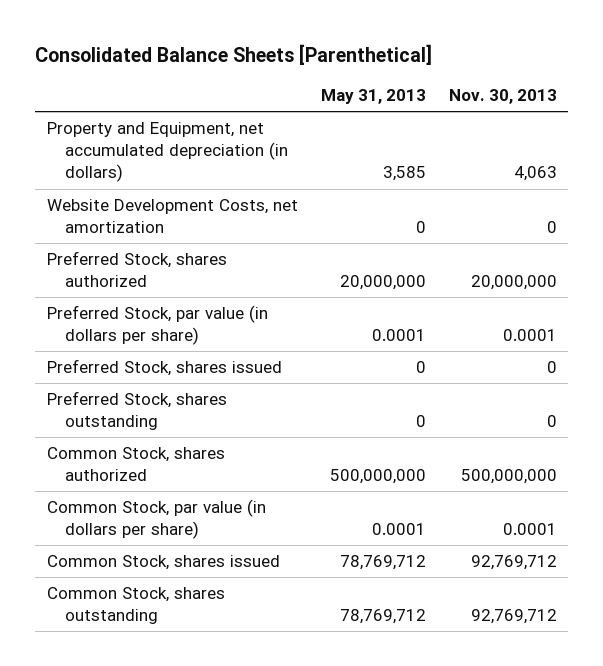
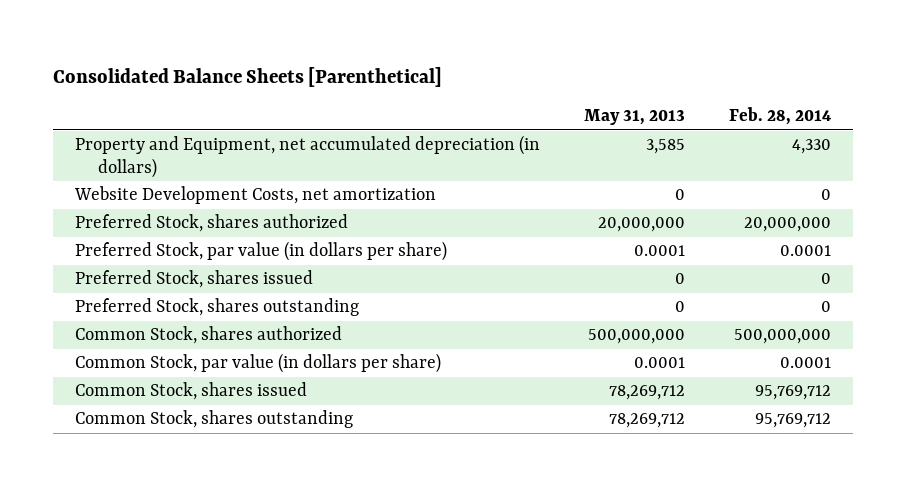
- | May 31, 2013 | Nov. 30, 2013
+ | May 31, 2013 | Feb. 28, 2014
- Common Stock, shares issued | 78,769,712 | 92,769,712
- Common Stock, shares outstanding | 78,769,712 | 92,769,712
+ Common Stock, shares issued | 78,269,712 | 95,769,712
+ Common Stock, shares outstanding | 78,269,712 | 95,769,712

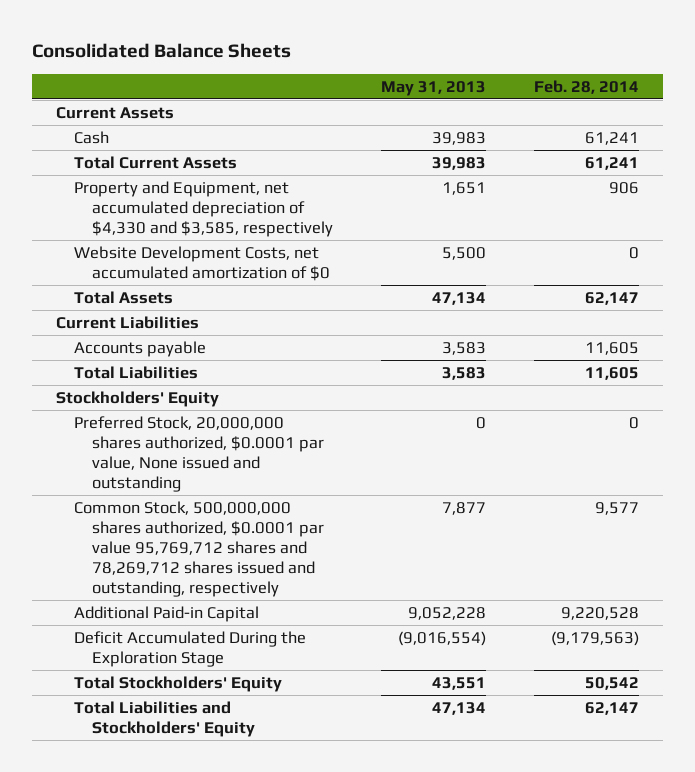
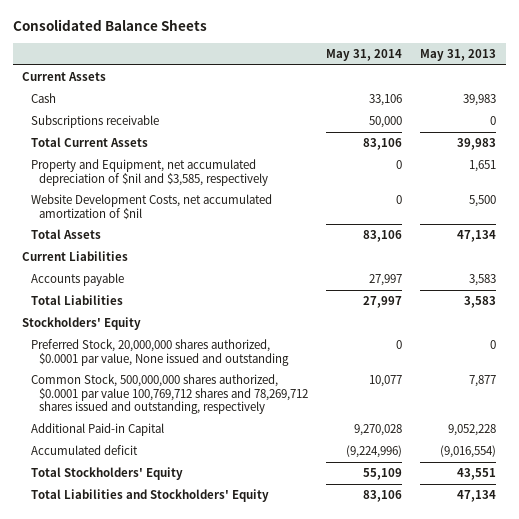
- | May 31, 2013 | Feb. 28, 2014
+ | May 31, 2014 | May 31, 2013
+ Subscriptions receivable | 50,000 | 0
- Property and Equipment, net accumulated depreciation of $4,330 and $3,585, respectively | 1,651 | 906
- Website Development Costs, net accumulated amortization of $0 | 5,500 | 0
+ Property and Equipment, net accumulated depreciation of $nil and $3,585, respectively | 0 | 1,651
+ Website Development Costs, net accumulated amortization of $nil | 0 | 5,500
- Common Stock, 500,000,000 shares authorized, $0.0001 par value 95,769,712 shares and 78,269,712 shares issued and outstanding, respectively | 7,877 | 9,577
+ Common Stock, 500,000,000 shares authorized, $0.0001 par value 100,769,712 shares and 78,269,712 shares issued and outstanding, respectively | 10,077 | 7,877
- Deficit Accumulated During the Exploration Stage | (9,016,554) | (9,179,563)
+ Accumulated deficit | (9,224,996) | (9,016,554)

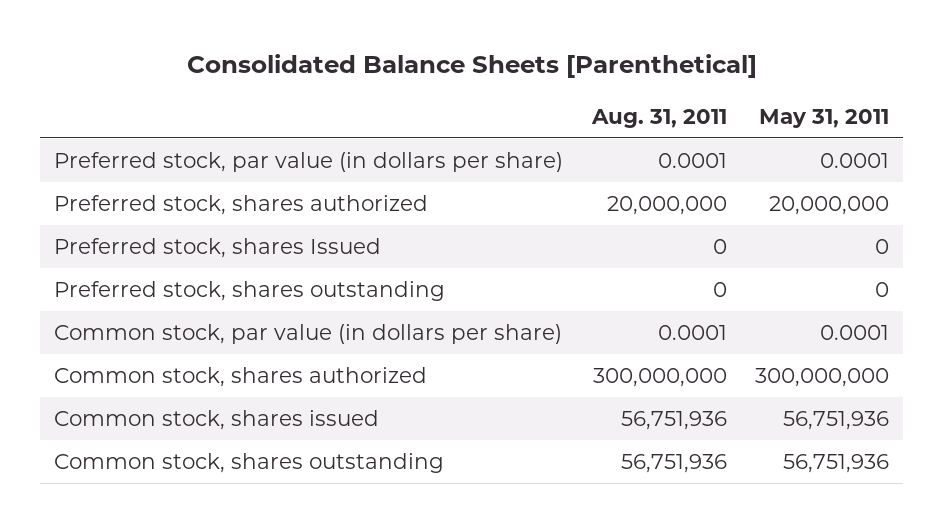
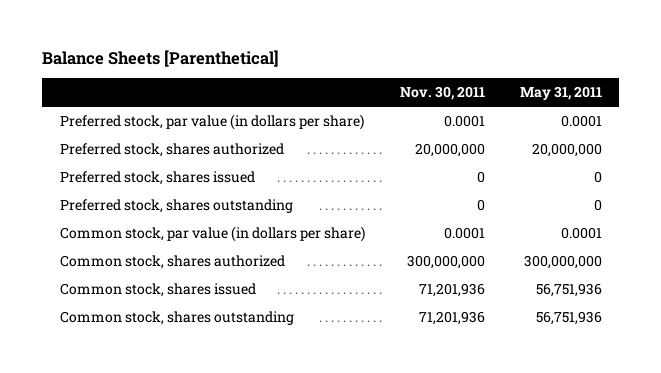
- Consolidated Balance Sheets [Parenthetical]
+ Balance Sheets [Parenthetical]
- | Aug. 31, 2011 | May 31, 2011
+ | Nov. 30, 2011 | May 31, 2011
- Preferred stock, shares Issued | 0 | 0
+ Preferred stock, shares issued | 0 | 0

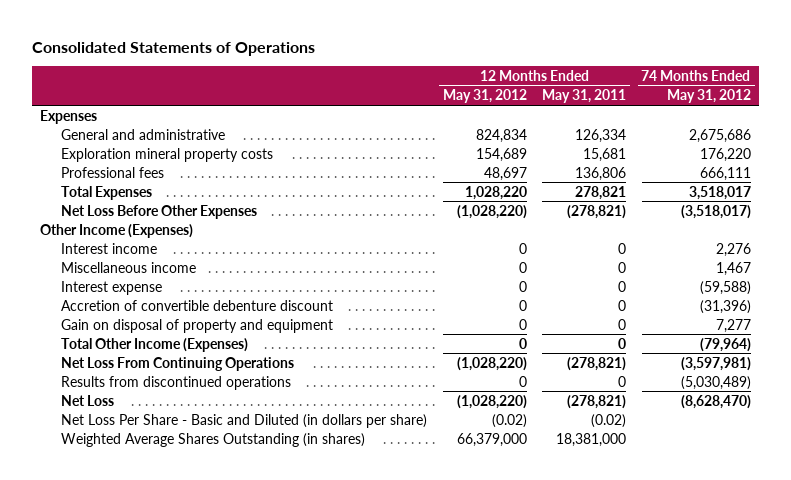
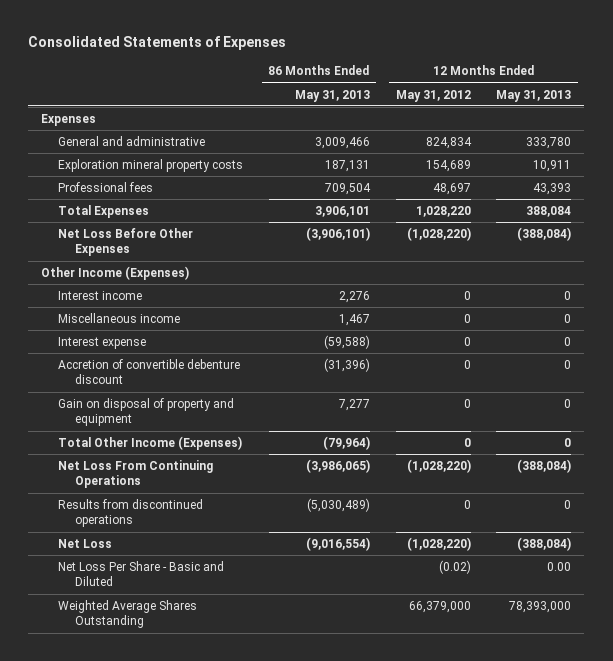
- Consolidated Statements of Operations
+ Consolidated Statements of Expenses
- | 12 Months Ended May 31, 2012 | 12 Months Ended May 31, 2011 | 74 Months Ended May 31, 2012
+ | 86 Months Ended May 31, 2013 | 12 Months Ended May 31, 2012 | 12 Months Ended May 31, 2013
- Net Loss Per Share - Basic and Diluted (in dollars per share) | (0.02) | (0.02) |
- Weighted Average Shares Outstanding (in shares) | 66,379,000 | 18,381,000 |
+ Net Loss Per Share - Basic and Diluted | | (0.02) | 0.00
+ Weighted Average Shares Outstanding | | 66,379,000 | 78,393,000

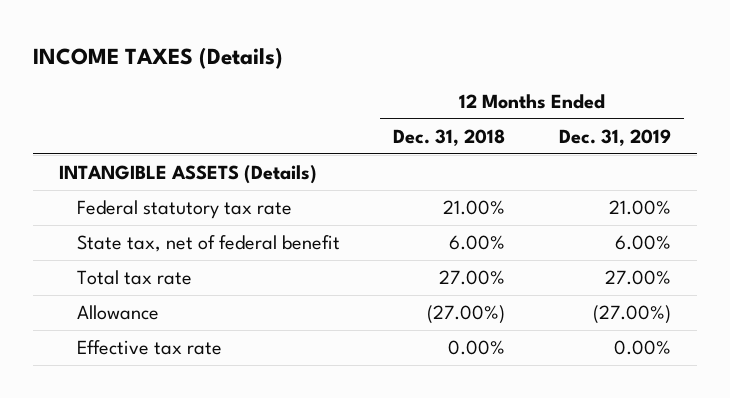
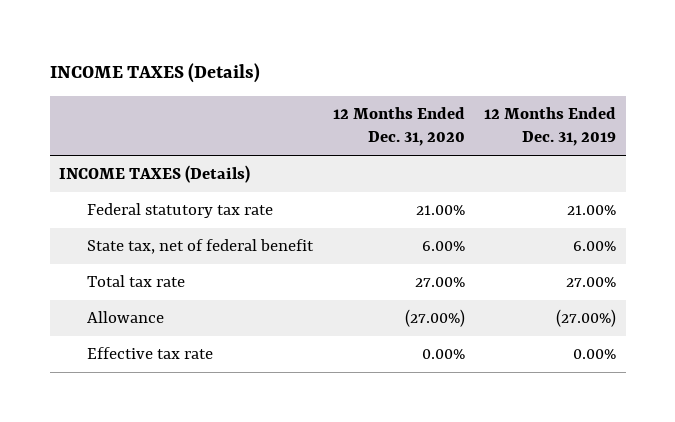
- | 12 Months Ended Dec. 31, 2018 | 12 Months Ended Dec. 31, 2019
+ | 12 Months Ended Dec. 31, 2020 | 12 Months Ended Dec. 31, 2019
- INTANGIBLE ASSETS (Details)
+ INCOME TAXES (Details)

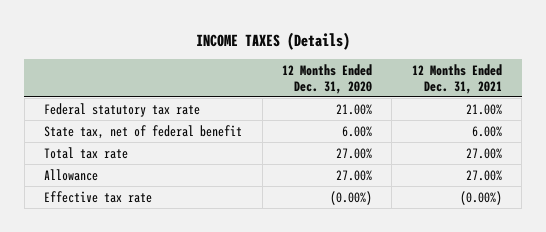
- | 12 Months Ended Dec. 31, 2020 | 12 Months Ended Dec. 31, 2019
+ | 12 Months Ended Dec. 31, 2020 | 12 Months Ended Dec. 31, 2021
- INCOME TAXES (Details)
- Allowance | (27.00%) | (27.00%)
- Effective tax rate | 0.00% | 0.00%
+ Allowance | 27.00% | 27.00%
+ Effective tax rate | (0.00%) | (0.00%)

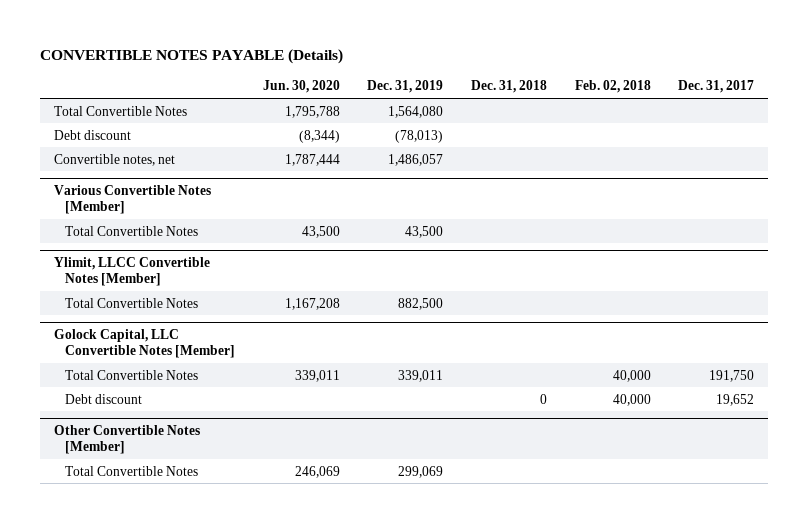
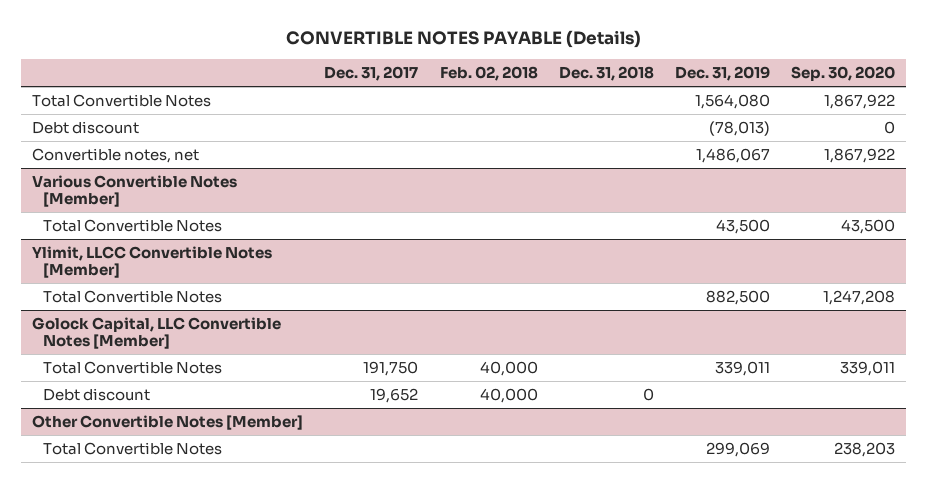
- | Jun. 30, 2020 | Dec. 31, 2019 | Dec. 31, 2018 | Feb. 02, 2018 | Dec. 31, 2017
+ | Dec. 31, 2017 | Feb. 02, 2018 | Dec. 31, 2018 | Dec. 31, 2019 | Sep. 30, 2020
- Convertible notes, net | 1,787,444 | 1,486,057 | | |
+ Convertible notes, net | | | | 1,486,067 | 1,867,922

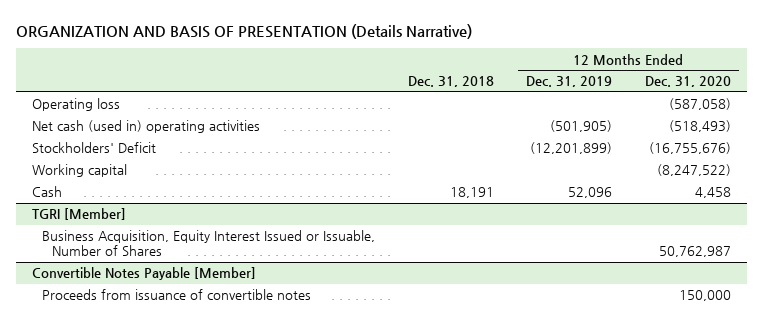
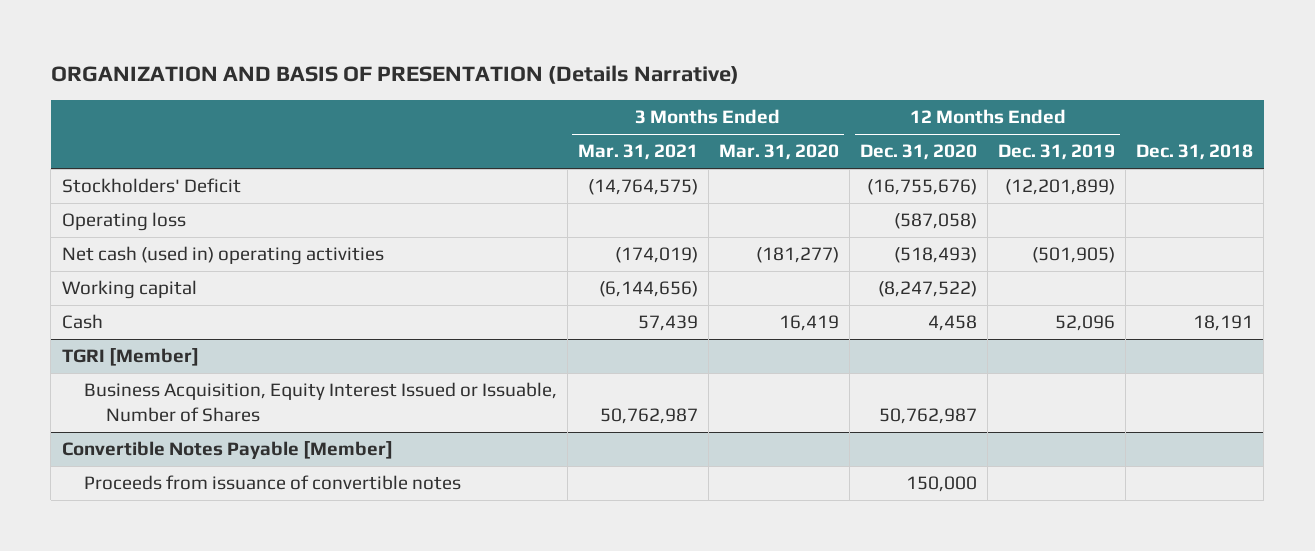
- | Dec. 31, 2018 | 12 Months Ended Dec. 31, 2019 | 12 Months Ended Dec. 31, 2020
+ | 3 Months Ended Mar. 31, 2021 | 3 Months Ended Mar. 31, 2020 | 12 Months Ended Dec. 31, 2020 | 12 Months Ended Dec. 31, 2019 | Dec. 31, 2018
moved up: Stockholders' Deficit | (14,764,575) | | (16,755,676) | (12,201,899) |

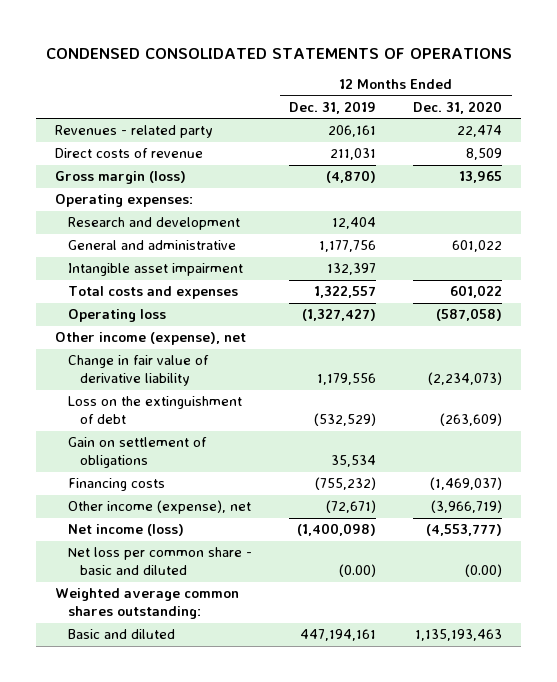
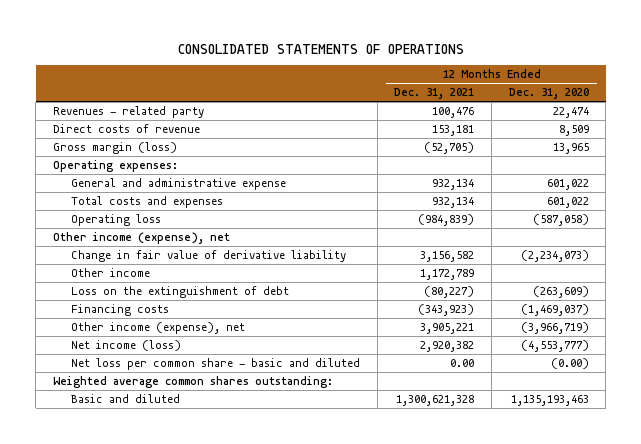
- CONDENSED CONSOLIDATED STATEMENTS OF OPERATIONS
+ CONSOLIDATED STATEMENTS OF OPERATIONS
- | 12 Months Ended Dec. 31, 2019 | 12 Months Ended Dec. 31, 2020
+ | 12 Months Ended Dec. 31, 2021 | 12 Months Ended Dec. 31, 2020
- Research and development | 12,404 |
- General and administrative | 1,177,756 | 601,022
- Intangible asset impairment | 132,397 |
+ General and administrative expense | 932,134 | 601,022
+ Other income | 1,172,789 |
- Gain on settlement of obligations | 35,534 |

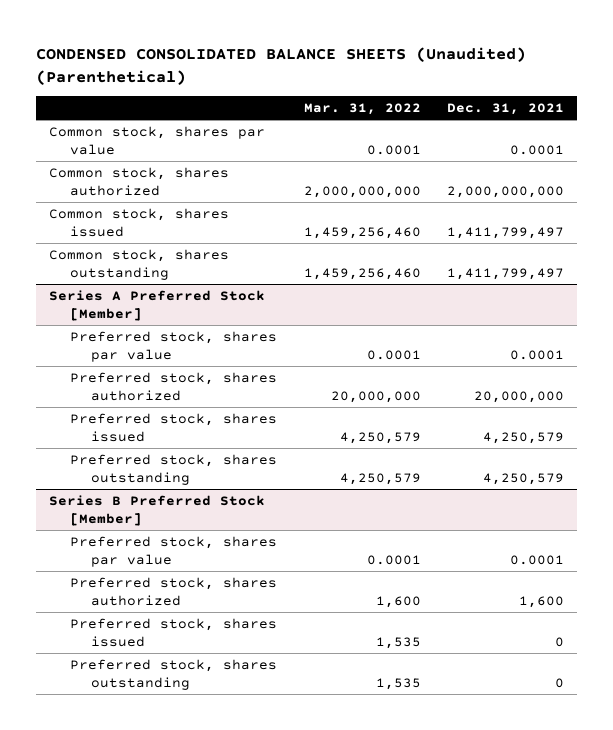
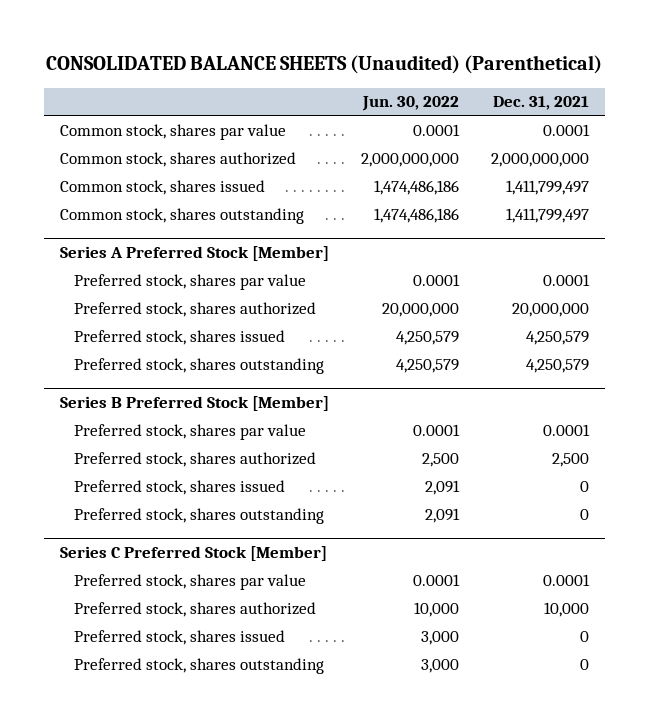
- CONDENSED CONSOLIDATED BALANCE SHEETS (Unaudited) (Parenthetical)
+ CONSOLIDATED BALANCE SHEETS (Unaudited) (Parenthetical)
- | Mar. 31, 2022 | Dec. 31, 2021
+ | Jun. 30, 2022 | Dec. 31, 2021
@ Series B Preferred Stock [Member]
- Preferred stock, shares authorized | 1,600 | 1,600
+ Preferred stock, shares authorized | 2,500 | 2,500
+ Series C Preferred Stock [Member]
+ Preferred stock, shares par value | 0.0001 | 0.0001
+ Preferred stock, shares authorized | 10,000 | 10,000
+ Preferred stock, shares issued | 3,000 | 0
+ Preferred stock, shares outstanding | 3,000 | 0

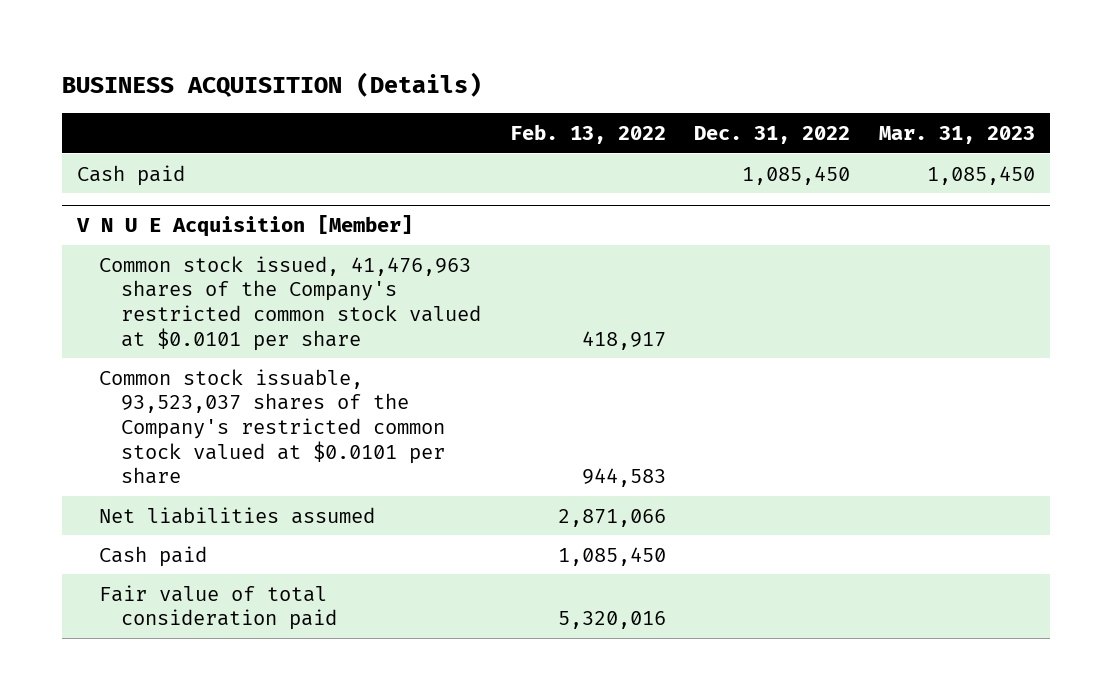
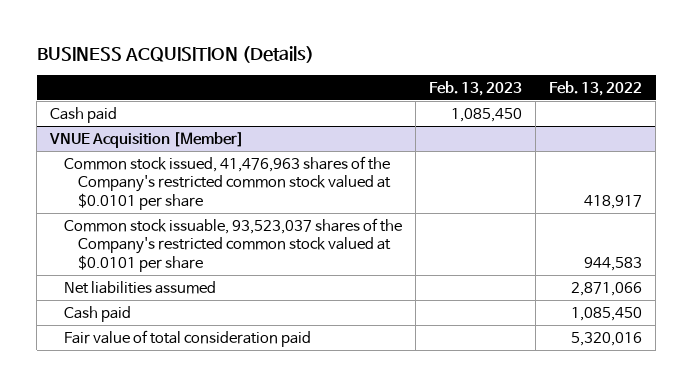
- | Feb. 13, 2022 | Dec. 31, 2022 | Mar. 31, 2023
+ | Feb. 13, 2023 | Feb. 13, 2022
- V N U E Acquisition [Member]
+ VNUE Acquisition [Member]

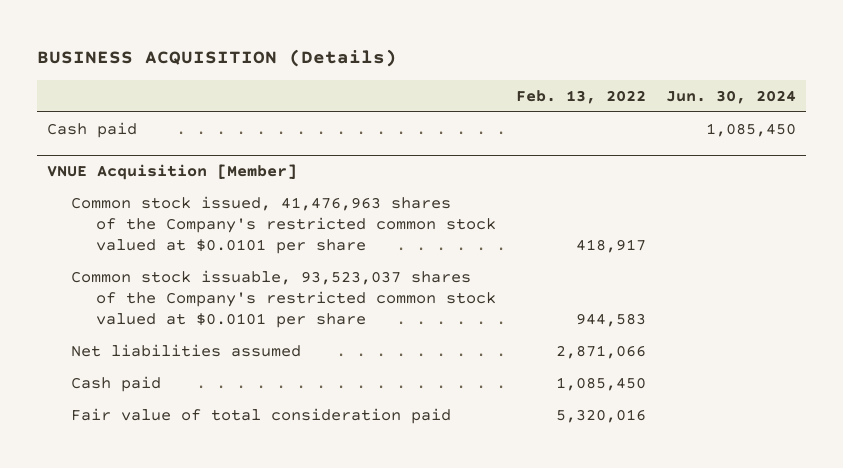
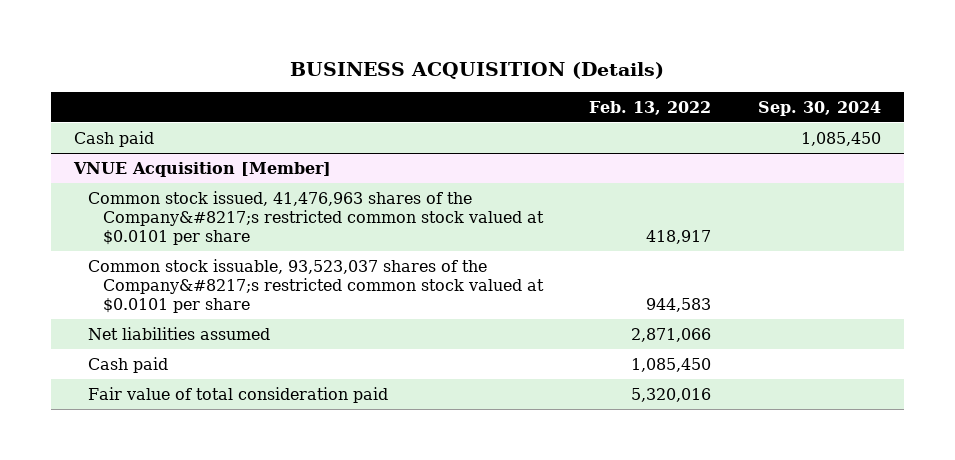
- | Feb. 13, 2022 | Jun. 30, 2024
+ | Feb. 13, 2022 | Sep. 30, 2024
@ VNUE Acquisition [Member]
- Common stock issued, 41,476,963 shares of the Company's restricted common stock valued at $0.0101 per share | 418,917 |
- Common stock issuable, 93,523,037 shares of the Company's restricted common stock valued at $0.0101 per share | 944,583 |
+ Common stock issued, 41,476,963 shares of the Company&#8217;s restricted common stock valued at $0.0101 per share | 418,917 |
+ Common stock issuable, 93,523,037 shares of the Company&#8217;s restricted common stock valued at $0.0101 per share | 944,583 |

